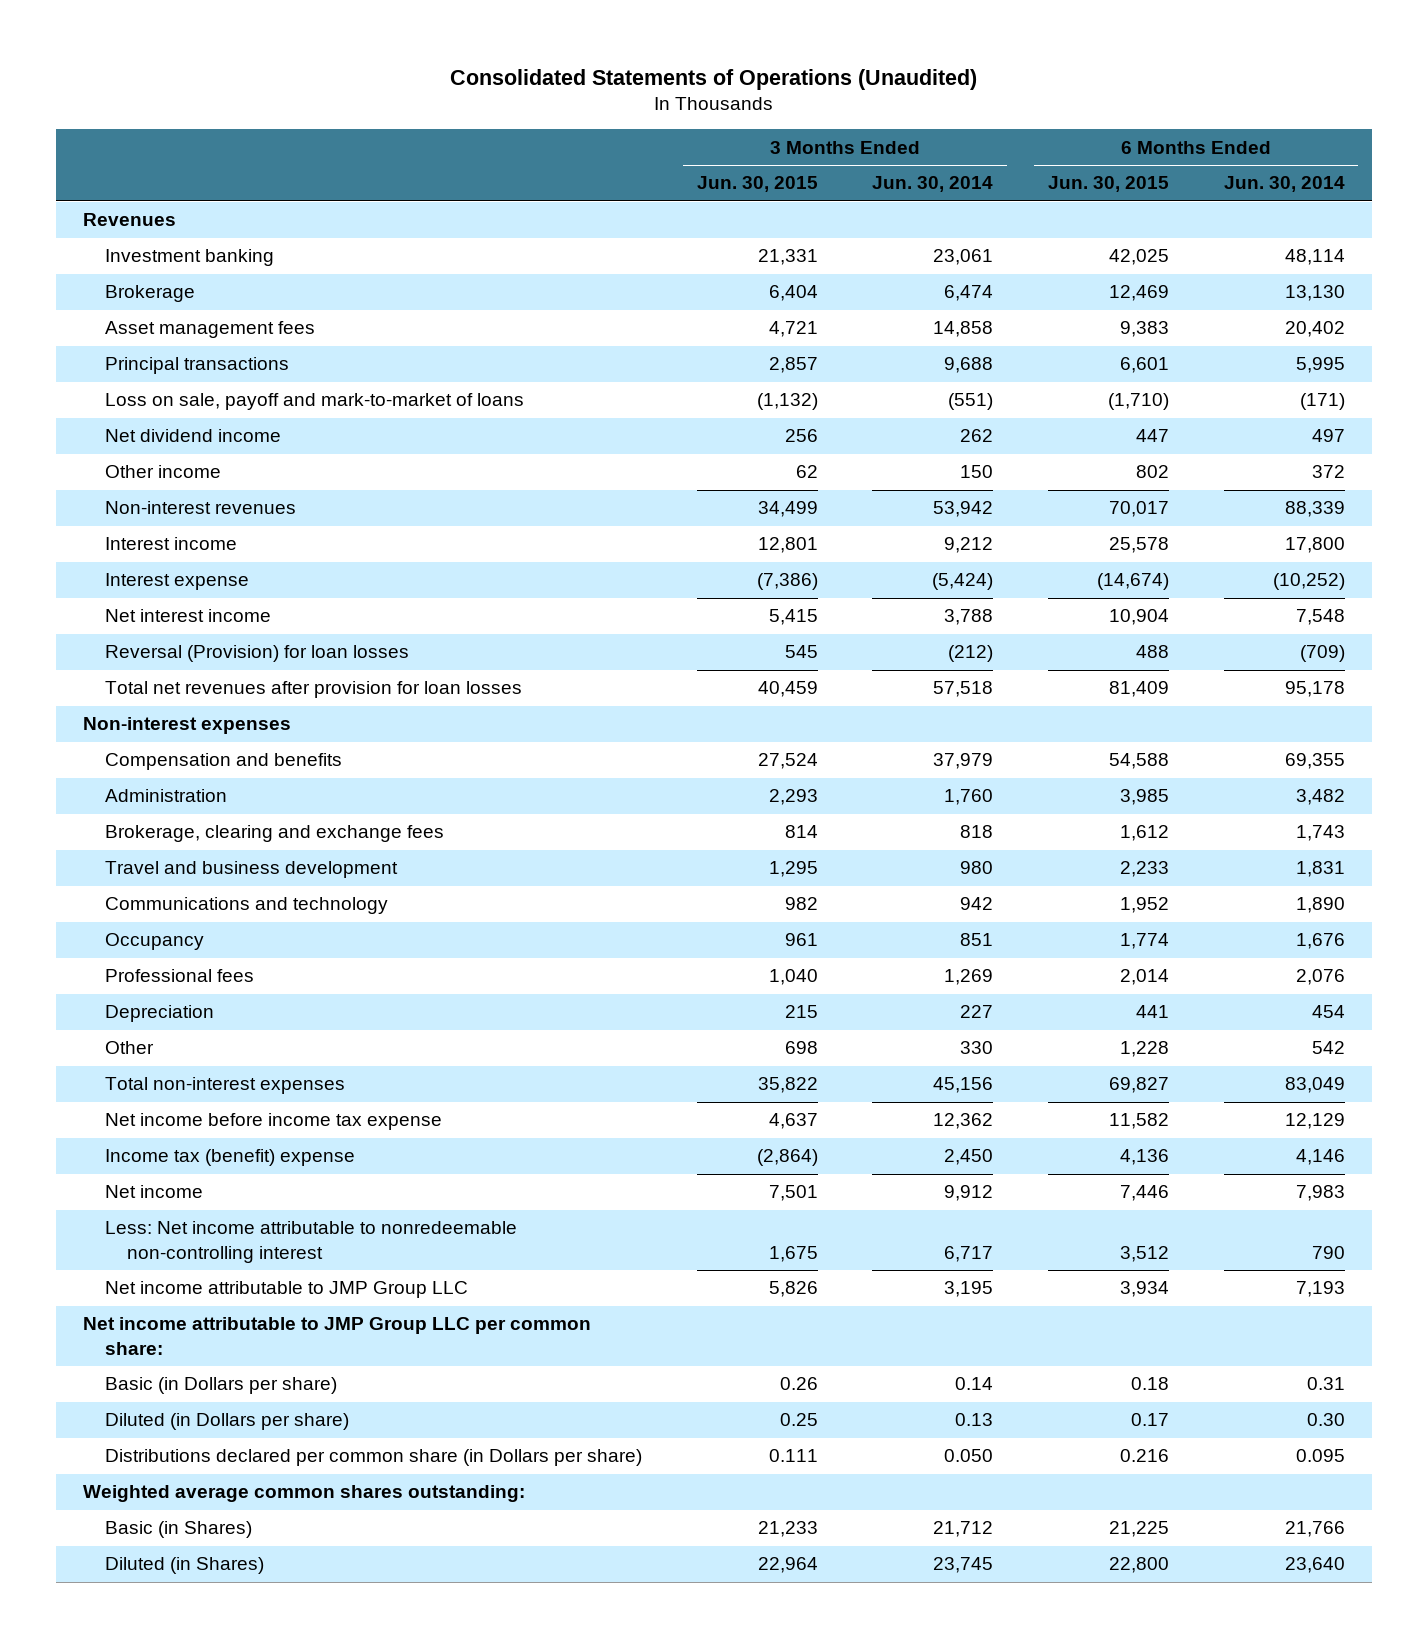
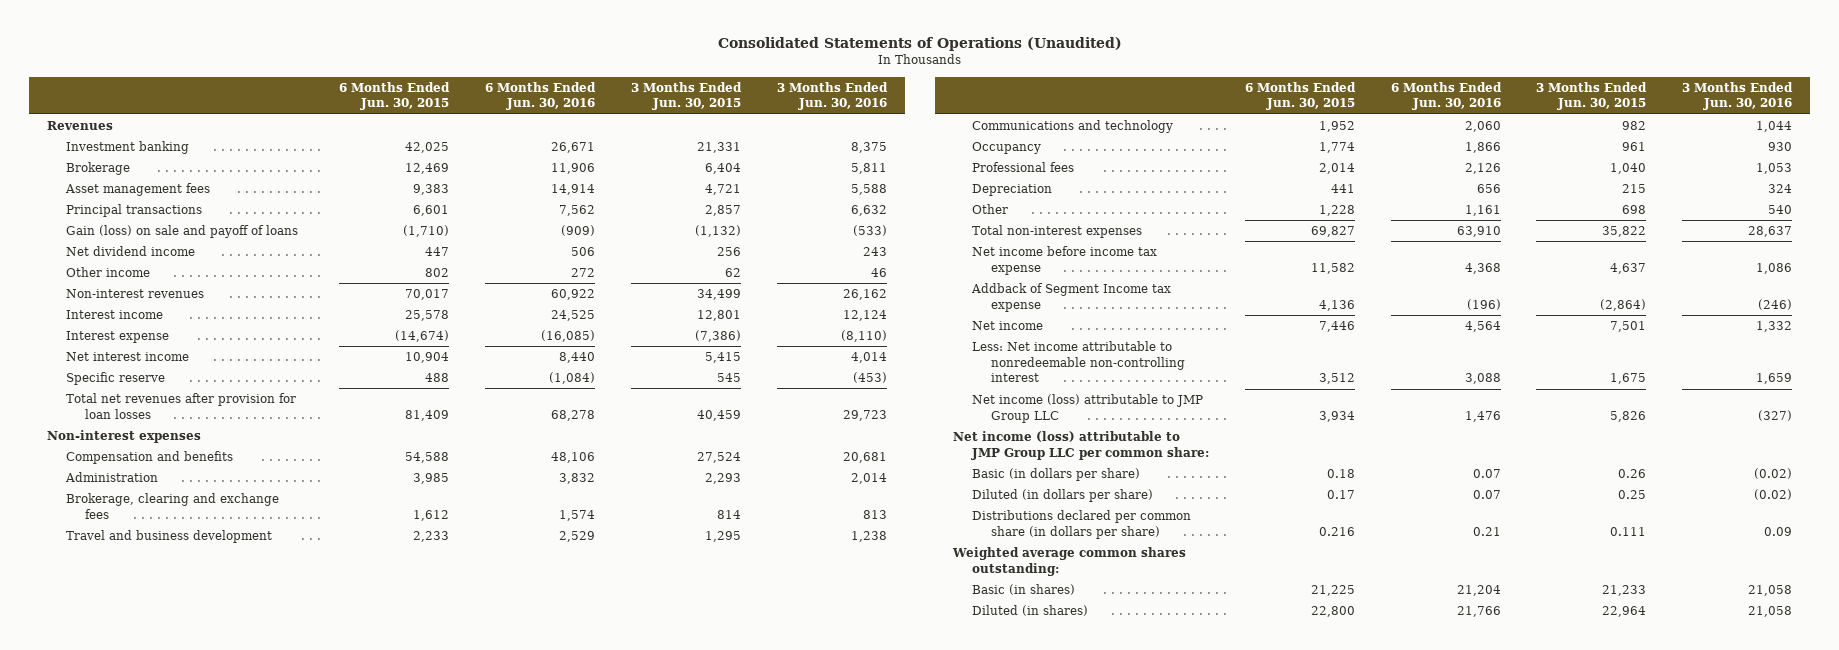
- | 3 Months Ended Jun. 30, 2015 | 3 Months Ended Jun. 30, 2014 | 6 Months Ended Jun. 30, 2015 | 6 Months Ended Jun. 30, 2014
+ | 6 Months Ended Jun. 30, 2015 | 6 Months Ended Jun. 30, 2016 | 3 Months Ended Jun. 30, 2015 | 3 Months Ended Jun. 30, 2016
- Loss on sale, payoff and mark-to-market of loans | (1,132) | (551) | (1,710) | (171)
+ Gain (loss) on sale and payoff of loans | (1,710) | (909) | (1,132) | (533)
- Reversal (Provision) for loan losses | 545 | (212) | 488 | (709)
+ Specific reserve | 488 | (1,084) | 545 | (453)
- Income tax (benefit) expense | (2,864) | 2,450 | 4,136 | 4,146
+ Addback of Segment Income tax expense | 4,136 | (196) | (2,864) | (246)
- Net income attributable to JMP Group LLC | 5,826 | 3,195 | 3,934 | 7,193
- Net income attributable to JMP Group LLC per common share:
- Basic (in Dollars per share) | 0.26 | 0.14 | 0.18 | 0.31
- Diluted (in Dollars per share) | 0.25 | 0.13 | 0.17 | 0.30
- Distributions declared per common share (in Dollars per share) | 0.111 | 0.050 | 0.216 | 0.095
+ Net income (loss) attributable to JMP Group LLC | 3,934 | 1,476 | 5,826 | (327)
+ Net income (loss) attributable to JMP Group LLC per common share:
+ Basic (in dollars per share) | 0.18 | 0.07 | 0.26 | (0.02)
+ Diluted (in dollars per share) | 0.17 | 0.07 | 0.25 | (0.02)
+ Distributions declared per common share (in dollars per share) | 0.216 | 0.21 | 0.111 | 0.09
- Basic (in Shares) | 21,233 | 21,712 | 21,225 | 21,766
- Diluted (in Shares) | 22,964 | 23,745 | 22,800 | 23,640
+ Basic (in shares) | 21,225 | 21,204 | 21,233 | 21,058
+ Diluted (in shares) | 22,800 | 21,766 | 22,964 | 21,058

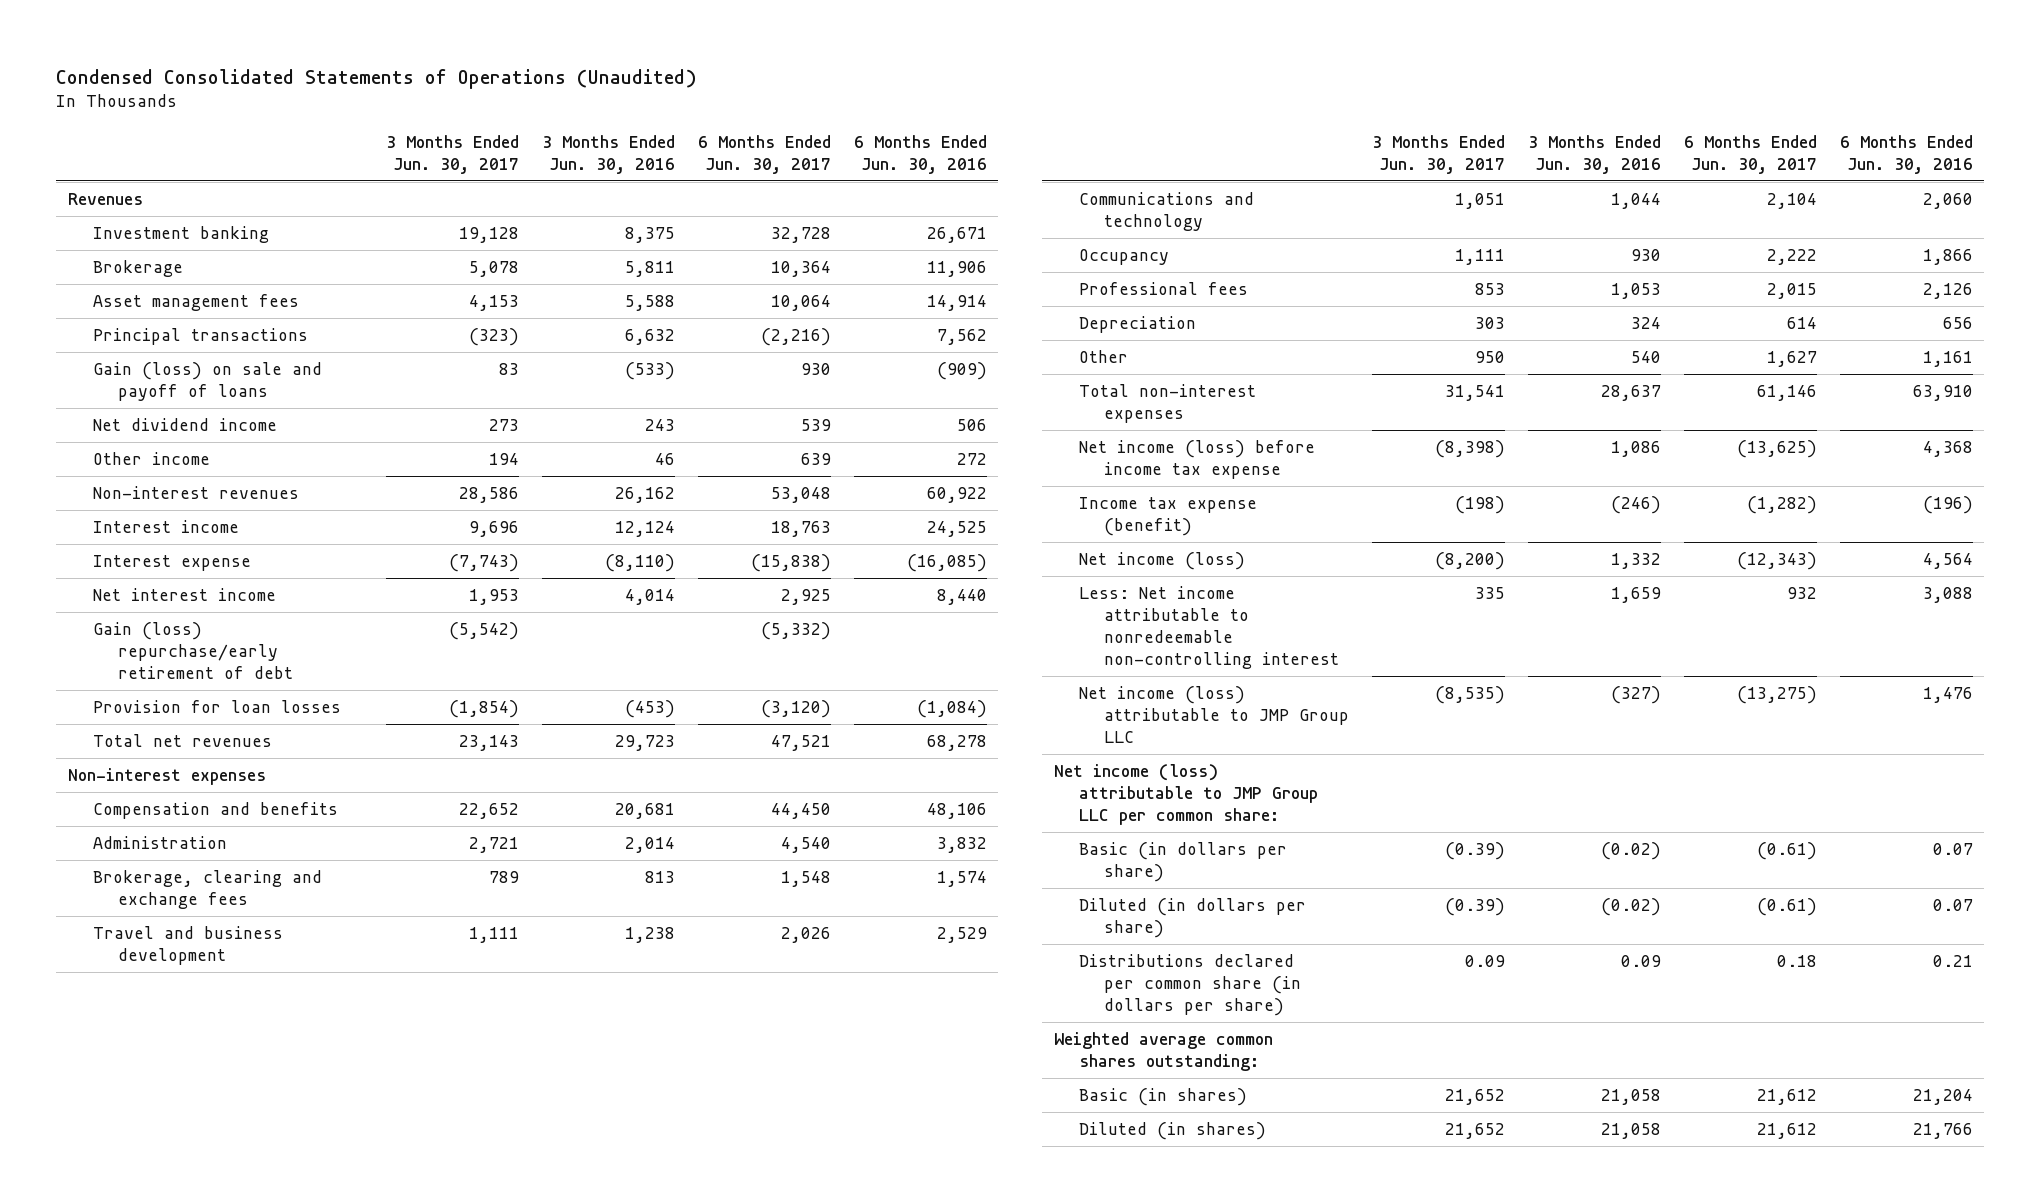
- Consolidated Statements of Operations (Unaudited)
+ Condensed Consolidated Statements of Operations (Unaudited)
- | 6 Months Ended Jun. 30, 2015 | 6 Months Ended Jun. 30, 2016 | 3 Months Ended Jun. 30, 2015 | 3 Months Ended Jun. 30, 2016
+ | 3 Months Ended Jun. 30, 2017 | 3 Months Ended Jun. 30, 2016 | 6 Months Ended Jun. 30, 2017 | 6 Months Ended Jun. 30, 2016
- Specific reserve | 488 | (1,084) | 545 | (453)
- Total net revenues after provision for loan losses | 81,409 | 68,278 | 40,459 | 29,723
+ Gain (loss) repurchase/early retirement of debt | (5,542) | | (5,332) |
+ Provision for loan losses | (1,854) | (453) | (3,120) | (1,084)
+ Total net revenues | 23,143 | 29,723 | 47,521 | 68,278
- Net income before income tax expense | 11,582 | 4,368 | 4,637 | 1,086
- Addback of Segment Income tax expense | 4,136 | (196) | (2,864) | (246)
- Net income | 7,446 | 4,564 | 7,501 | 1,332
+ Net income (loss) before income tax expense | (8,398) | 1,086 | (13,625) | 4,368
+ Income tax expense (benefit) | (198) | (246) | (1,282) | (196)
+ Net income (loss) | (8,200) | 1,332 | (12,343) | 4,564

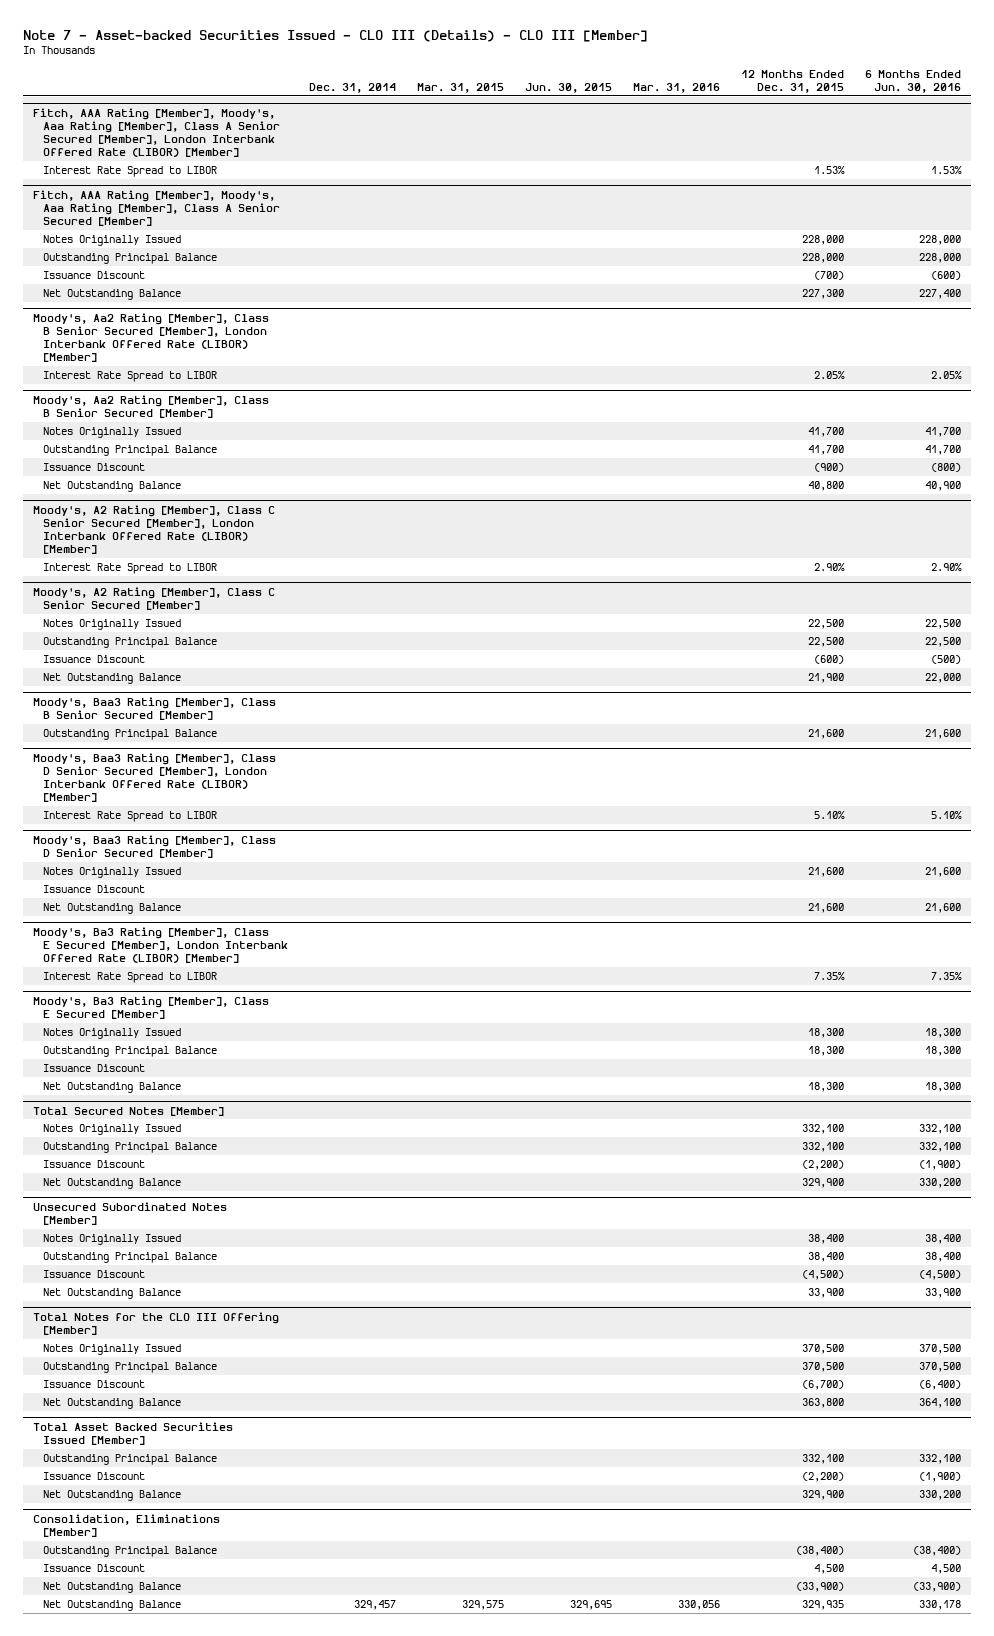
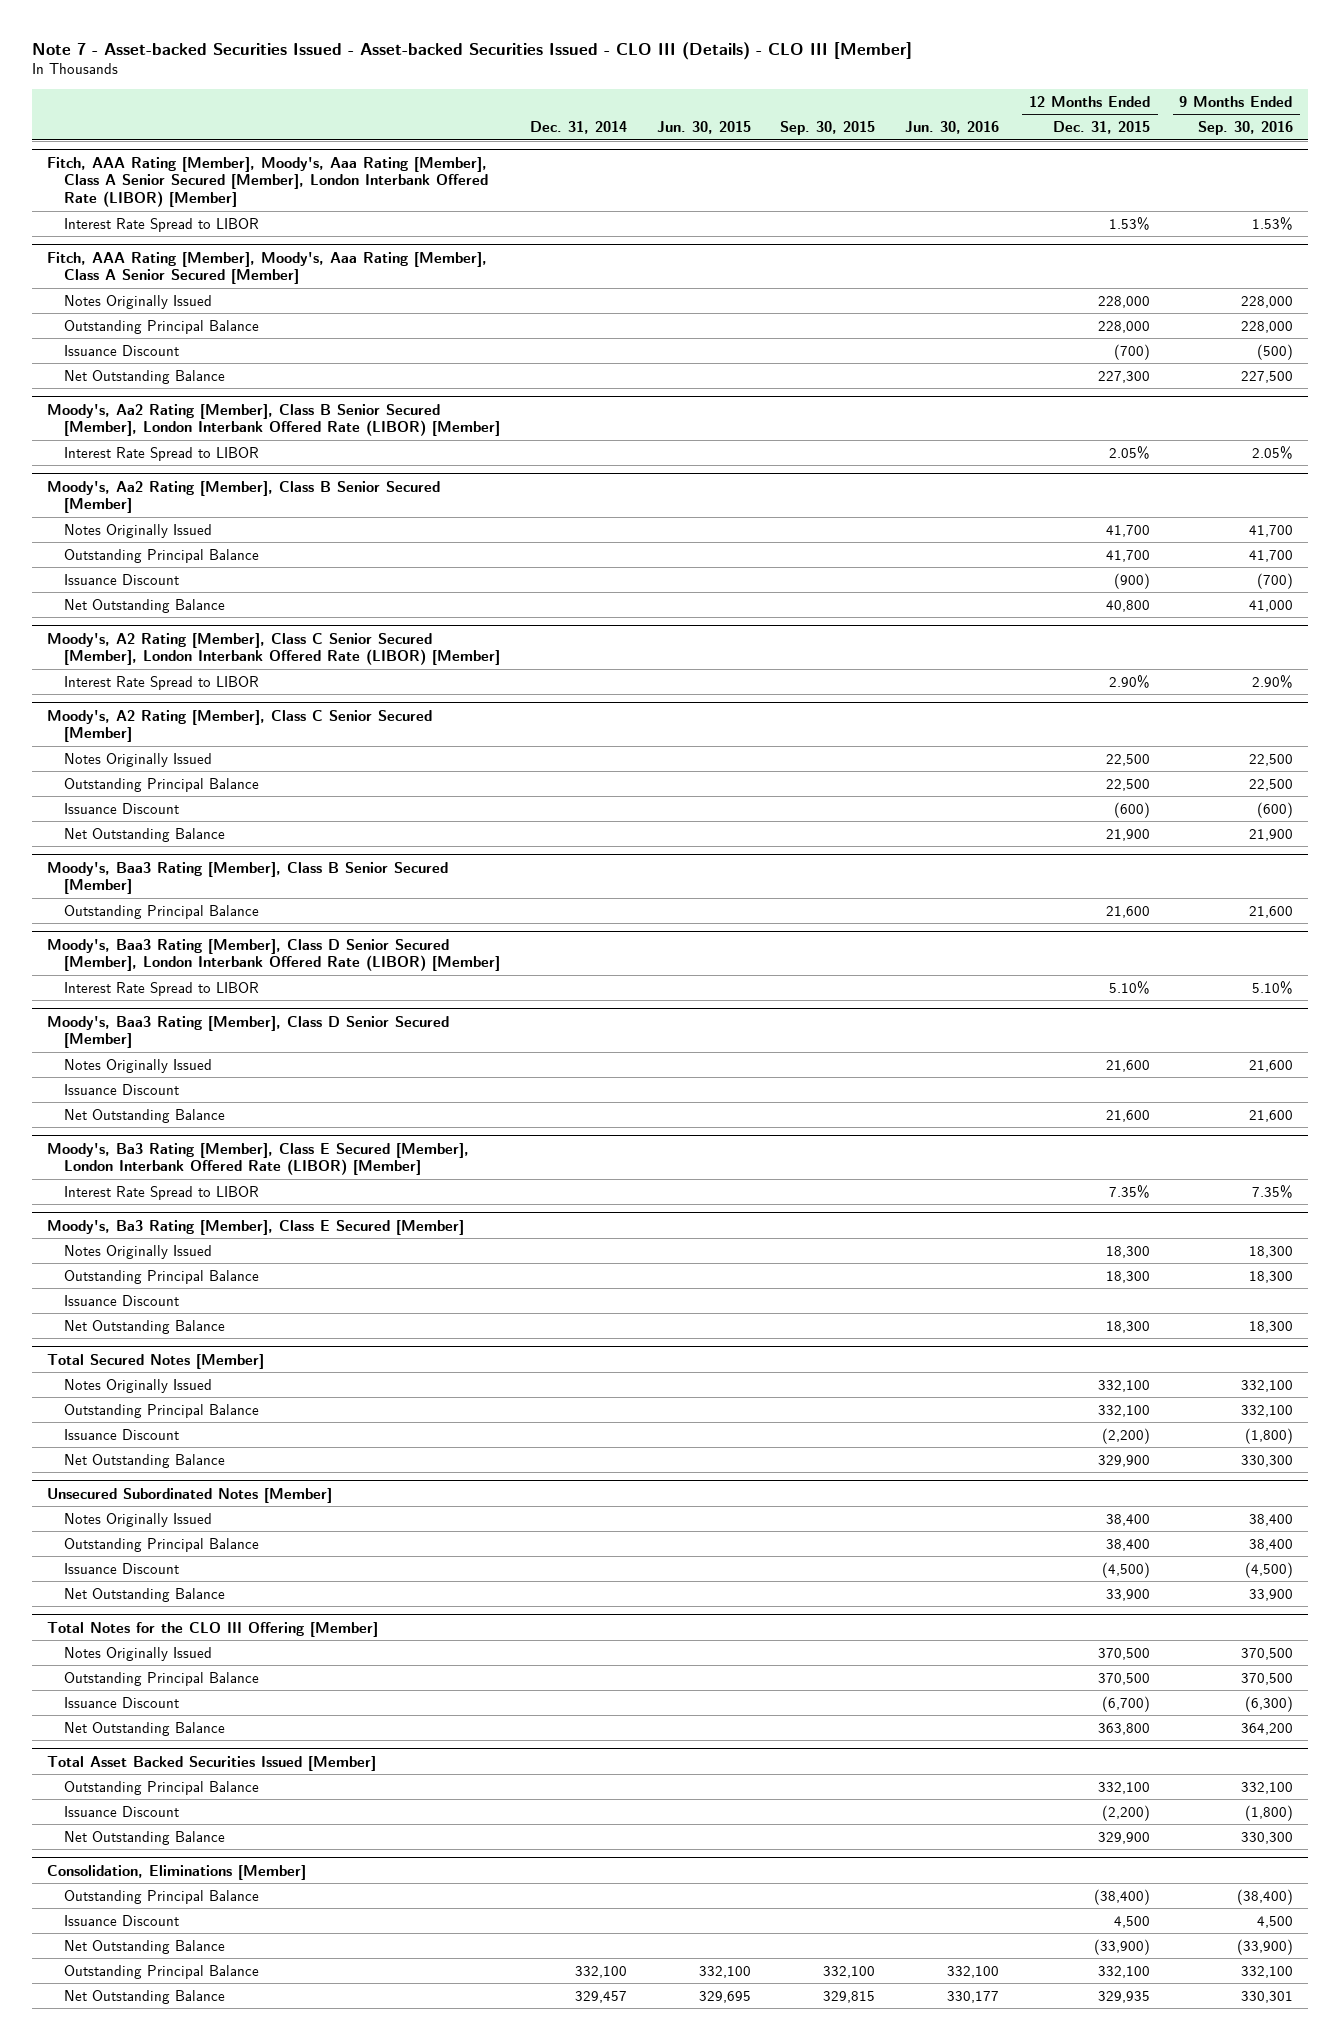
- Note 7 - Asset-backed Securities Issued - CLO III (Details) - CLO III [Member]
+ Note 7 - Asset-backed Securities Issued - Asset-backed Securities Issued - CLO III (Details) - CLO III [Member]
- | Dec. 31, 2014 | Mar. 31, 2015 | Jun. 30, 2015 | Mar. 31, 2016 | 12 Months Ended Dec. 31, 2015 | 6 Months Ended Jun. 30, 2016
+ | Dec. 31, 2014 | Jun. 30, 2015 | Sep. 30, 2015 | Jun. 30, 2016 | 12 Months Ended Dec. 31, 2015 | 9 Months Ended Sep. 30, 2016
@ Consolidation, Eliminations [Member]
+ Outstanding Principal Balance | 332,100 | 332,100 | 332,100 | 332,100 | 332,100 | 332,100

